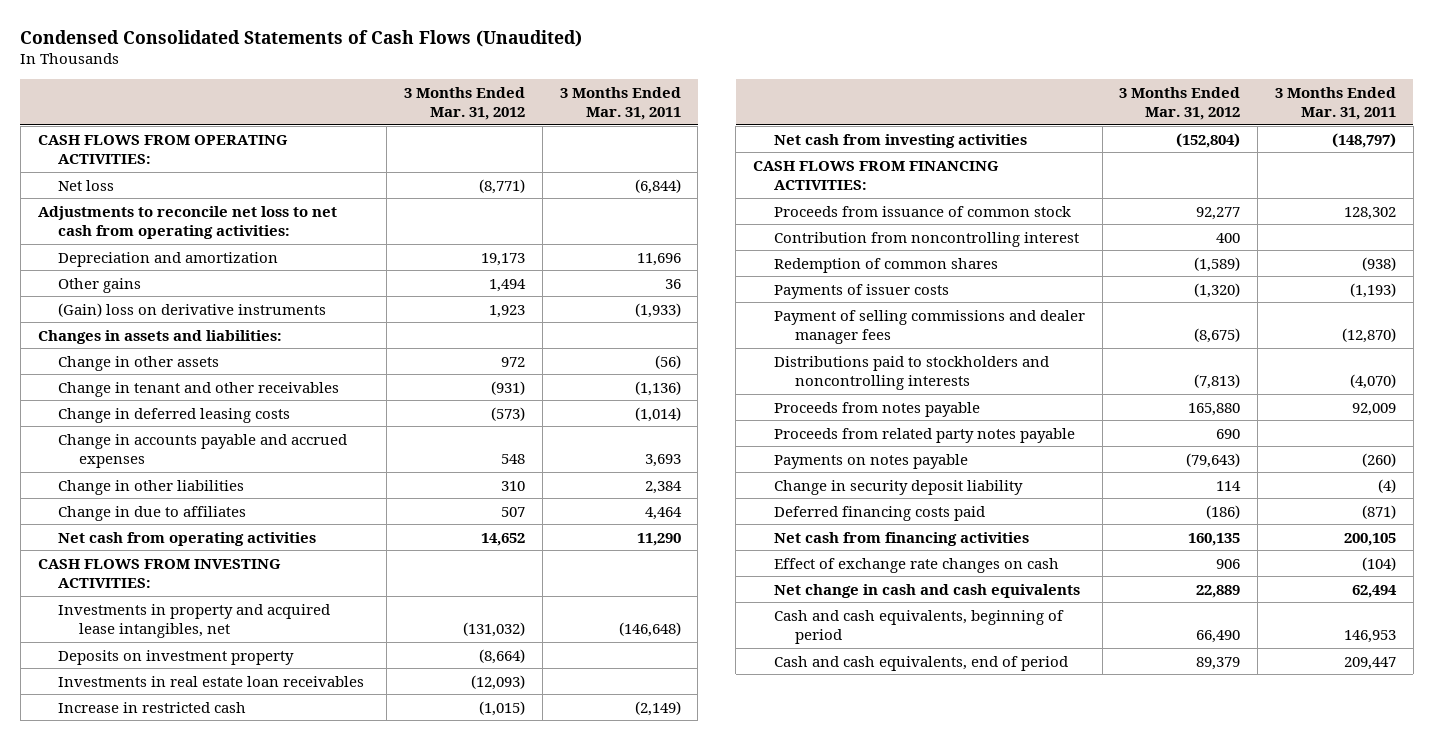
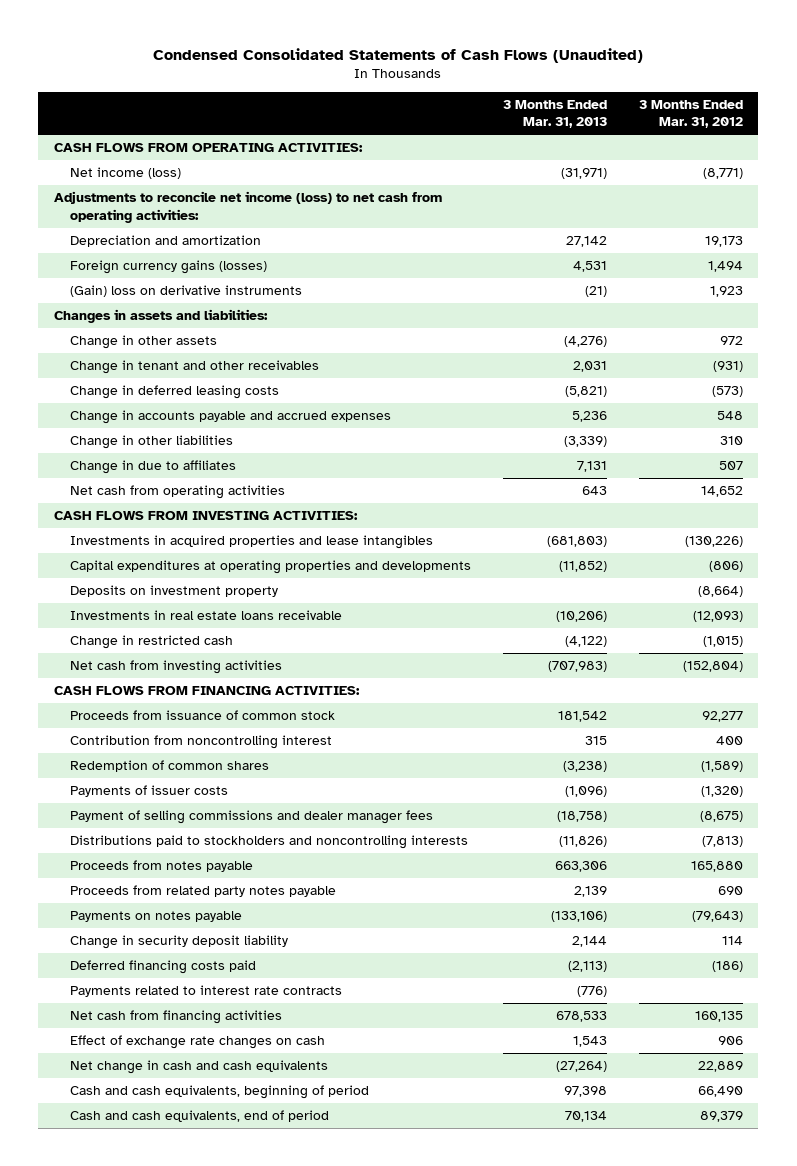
- | 3 Months Ended Mar. 31, 2012 | 3 Months Ended Mar. 31, 2011
+ | 3 Months Ended Mar. 31, 2013 | 3 Months Ended Mar. 31, 2012
- Net loss | (8,771) | (6,844)
- Adjustments to reconcile net loss to net cash from operating activities:
+ Net income (loss) | (31,971) | (8,771)
+ Adjustments to reconcile net income (loss) to net cash from operating activities:
- Other gains | 1,494 | 36
+ Foreign currency gains (losses) | 4,531 | 1,494
- Investments in property and acquired lease intangibles, net | (131,032) | (146,648)
+ Investments in acquired properties and lease intangibles | (681,803) | (130,226)
+ Capital expenditures at operating properties and developments | (11,852) | (806)
- Investments in real estate loan receivables | (12,093) |
- Increase in restricted cash | (1,015) | (2,149)
+ Investments in real estate loans receivable | (10,206) | (12,093)
+ Change in restricted cash | (4,122) | (1,015)
+ Payments related to interest rate contracts | (776) |

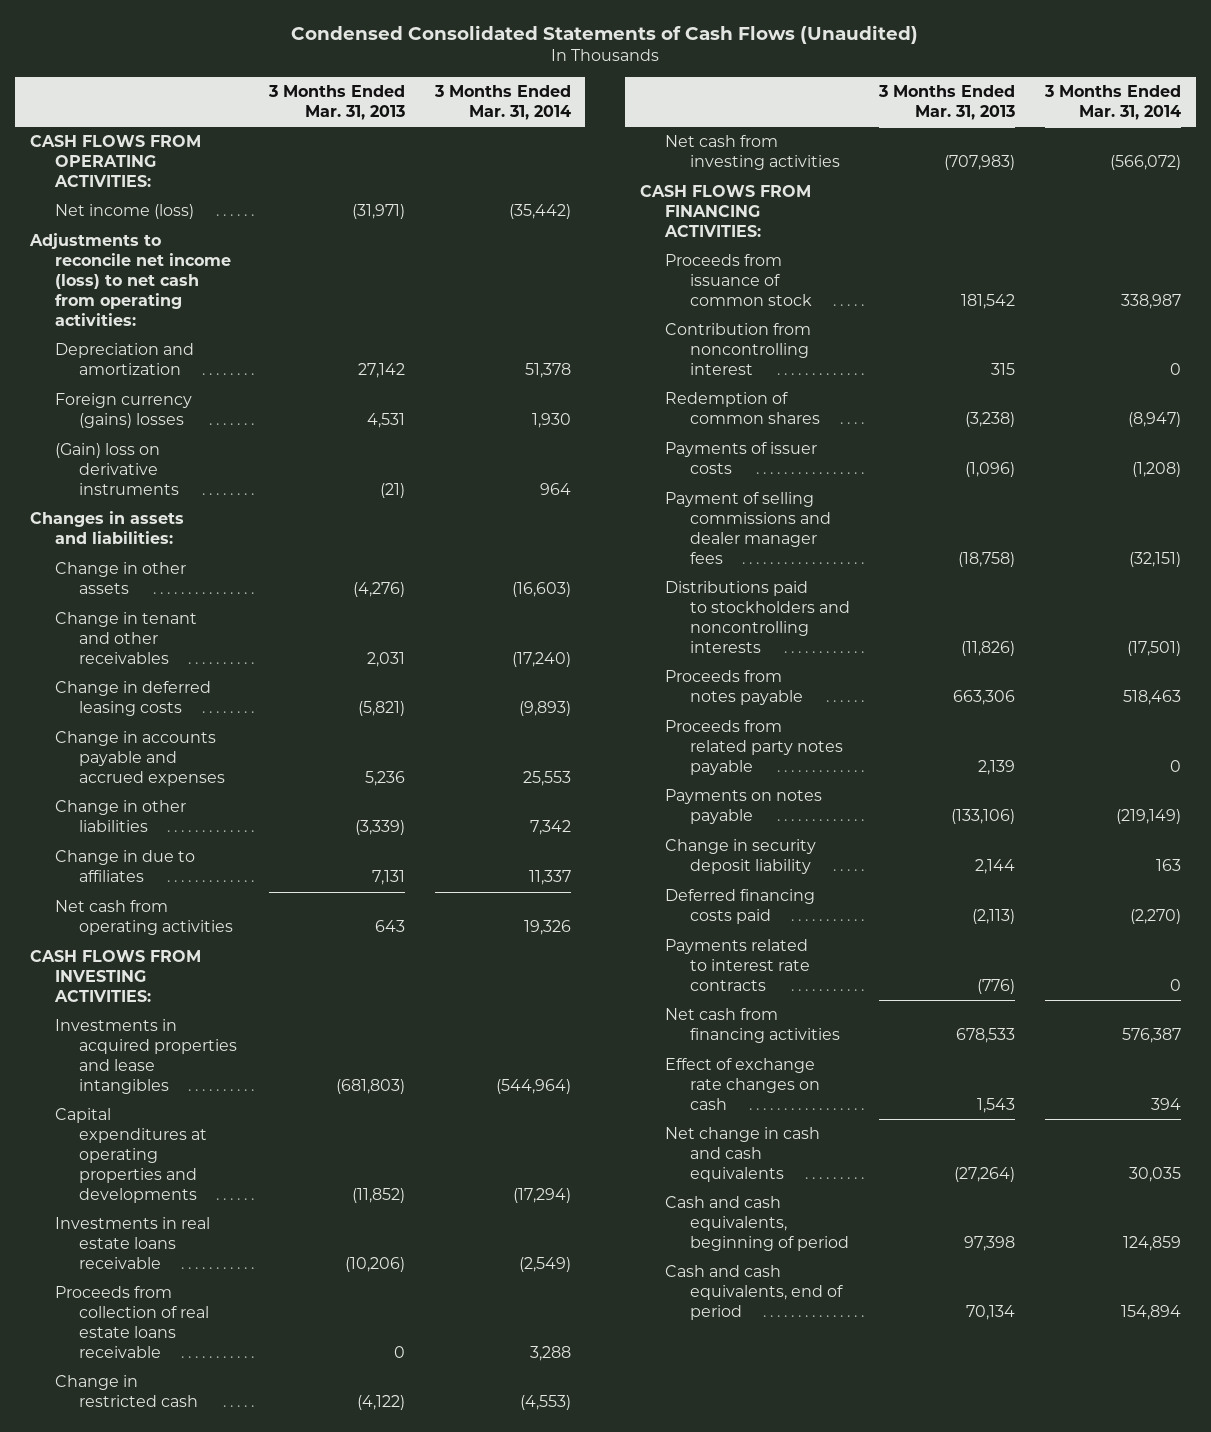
- | 3 Months Ended Mar. 31, 2013 | 3 Months Ended Mar. 31, 2012
+ | 3 Months Ended Mar. 31, 2013 | 3 Months Ended Mar. 31, 2014
- Foreign currency gains (losses) | 4,531 | 1,494
+ Foreign currency (gains) losses | 4,531 | 1,930
- Deposits on investment property | | (8,664)
+ Proceeds from collection of real estate loans receivable | 0 | 3,288

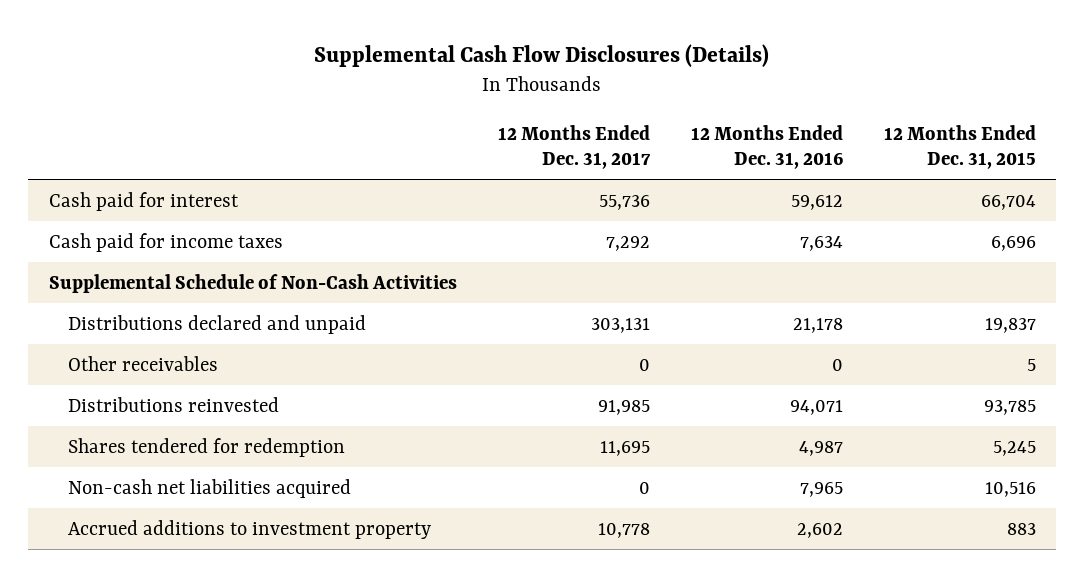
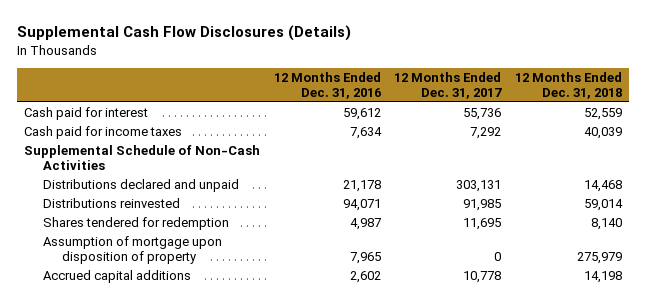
- | 12 Months Ended Dec. 31, 2017 | 12 Months Ended Dec. 31, 2016 | 12 Months Ended Dec. 31, 2015
+ | 12 Months Ended Dec. 31, 2016 | 12 Months Ended Dec. 31, 2017 | 12 Months Ended Dec. 31, 2018
- Other receivables | 0 | 0 | 5
- Non-cash net liabilities acquired | 0 | 7,965 | 10,516
- Accrued additions to investment property | 10,778 | 2,602 | 883
+ Assumption of mortgage upon disposition of property | 7,965 | 0 | 275,979
+ Accrued capital additions | 2,602 | 10,778 | 14,198

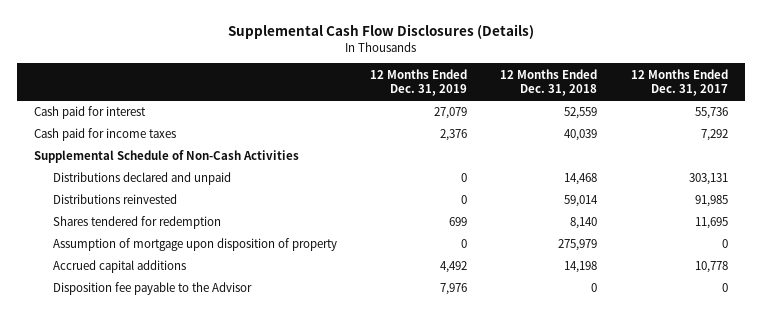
- | 12 Months Ended Dec. 31, 2016 | 12 Months Ended Dec. 31, 2017 | 12 Months Ended Dec. 31, 2018
+ | 12 Months Ended Dec. 31, 2019 | 12 Months Ended Dec. 31, 2018 | 12 Months Ended Dec. 31, 2017
+ Disposition fee payable to the Advisor | 7,976 | 0 | 0

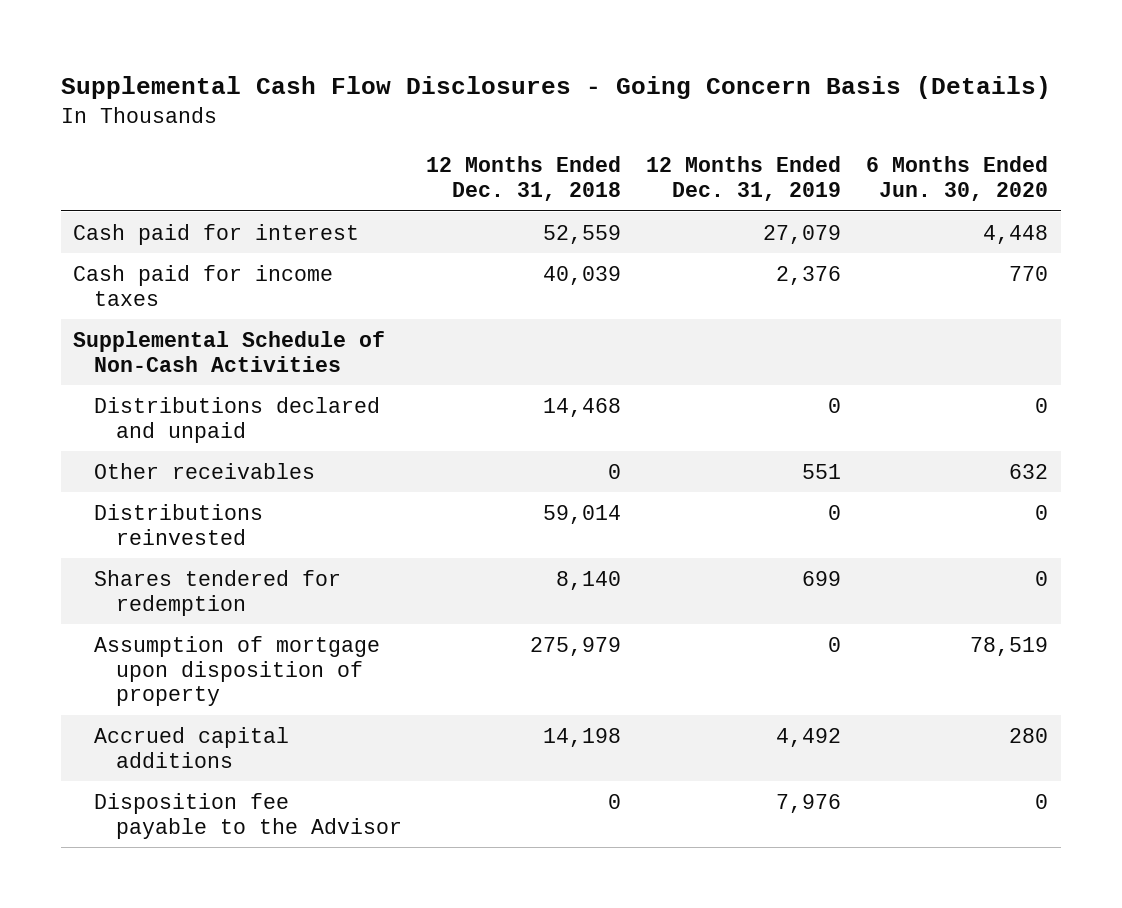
- Supplemental Cash Flow Disclosures (Details)
+ Supplemental Cash Flow Disclosures - Going Concern Basis (Details)
- | 12 Months Ended Dec. 31, 2019 | 12 Months Ended Dec. 31, 2018 | 12 Months Ended Dec. 31, 2017
+ | 12 Months Ended Dec. 31, 2018 | 12 Months Ended Dec. 31, 2019 | 6 Months Ended Jun. 30, 2020
+ Other receivables | 0 | 551 | 632

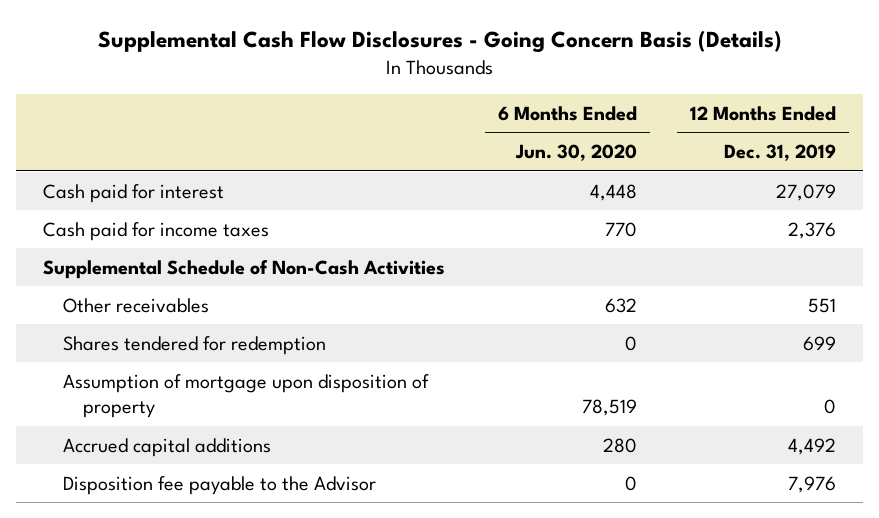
- | 12 Months Ended Dec. 31, 2018 | 12 Months Ended Dec. 31, 2019 | 6 Months Ended Jun. 30, 2020
+ | 6 Months Ended Jun. 30, 2020 | 12 Months Ended Dec. 31, 2019
- Distributions declared and unpaid | 14,468 | 0 | 0
- Distributions reinvested | 59,014 | 0 | 0

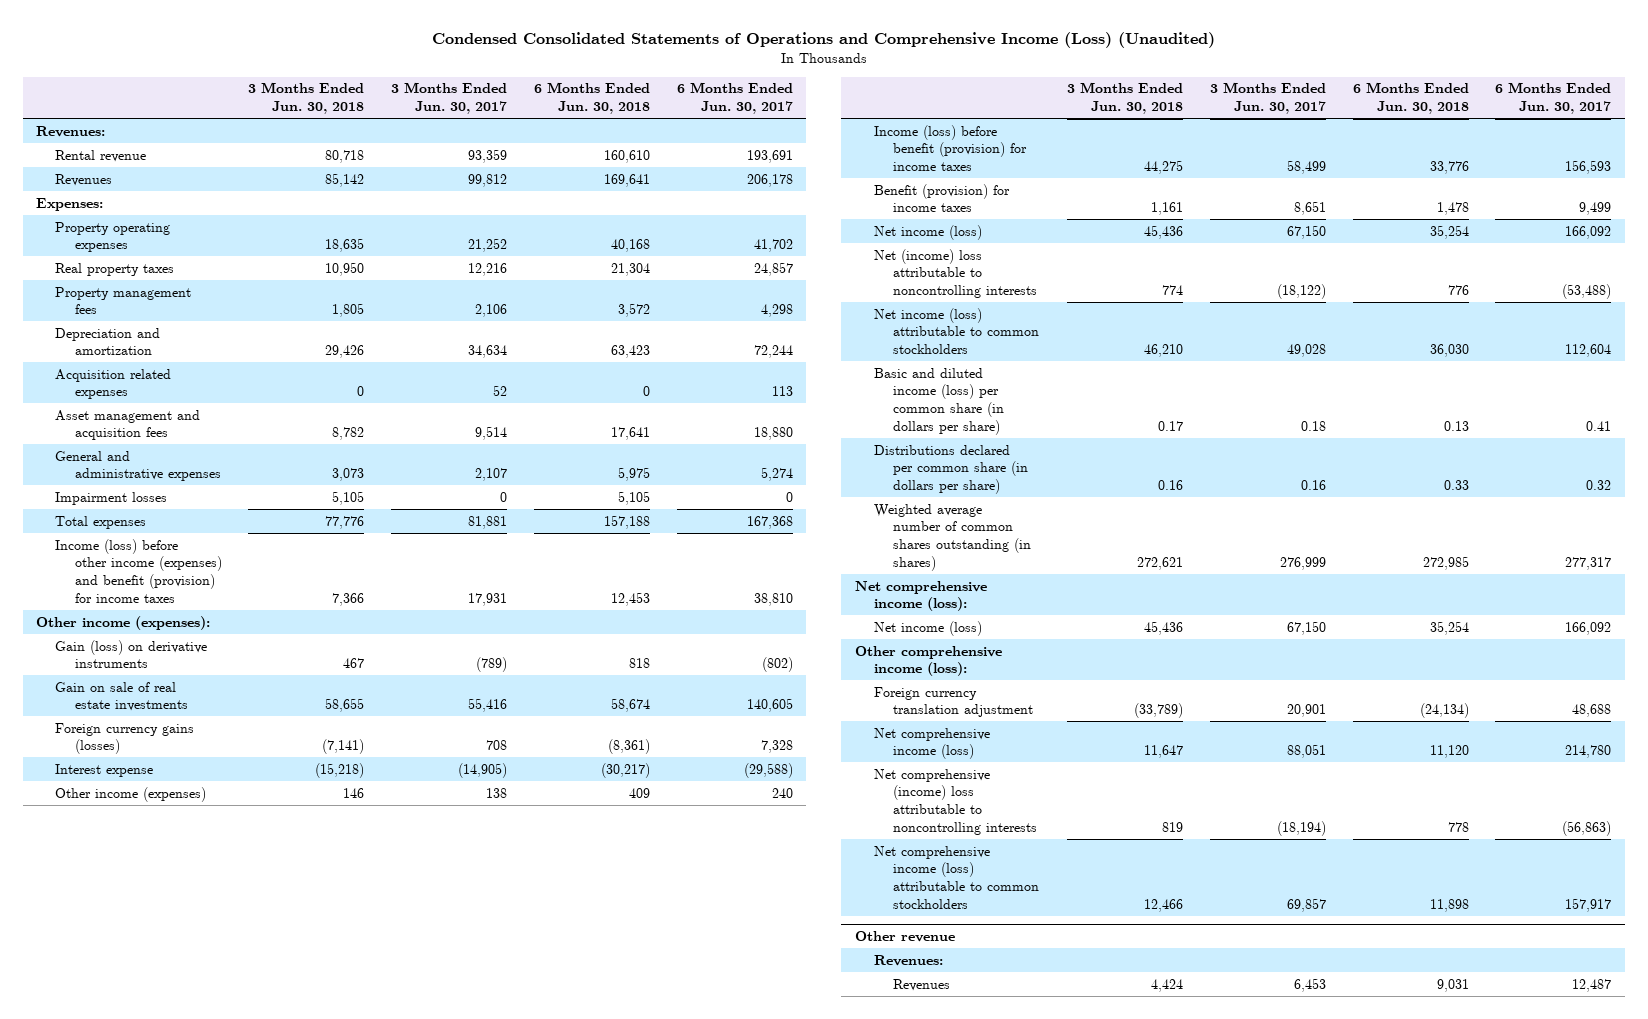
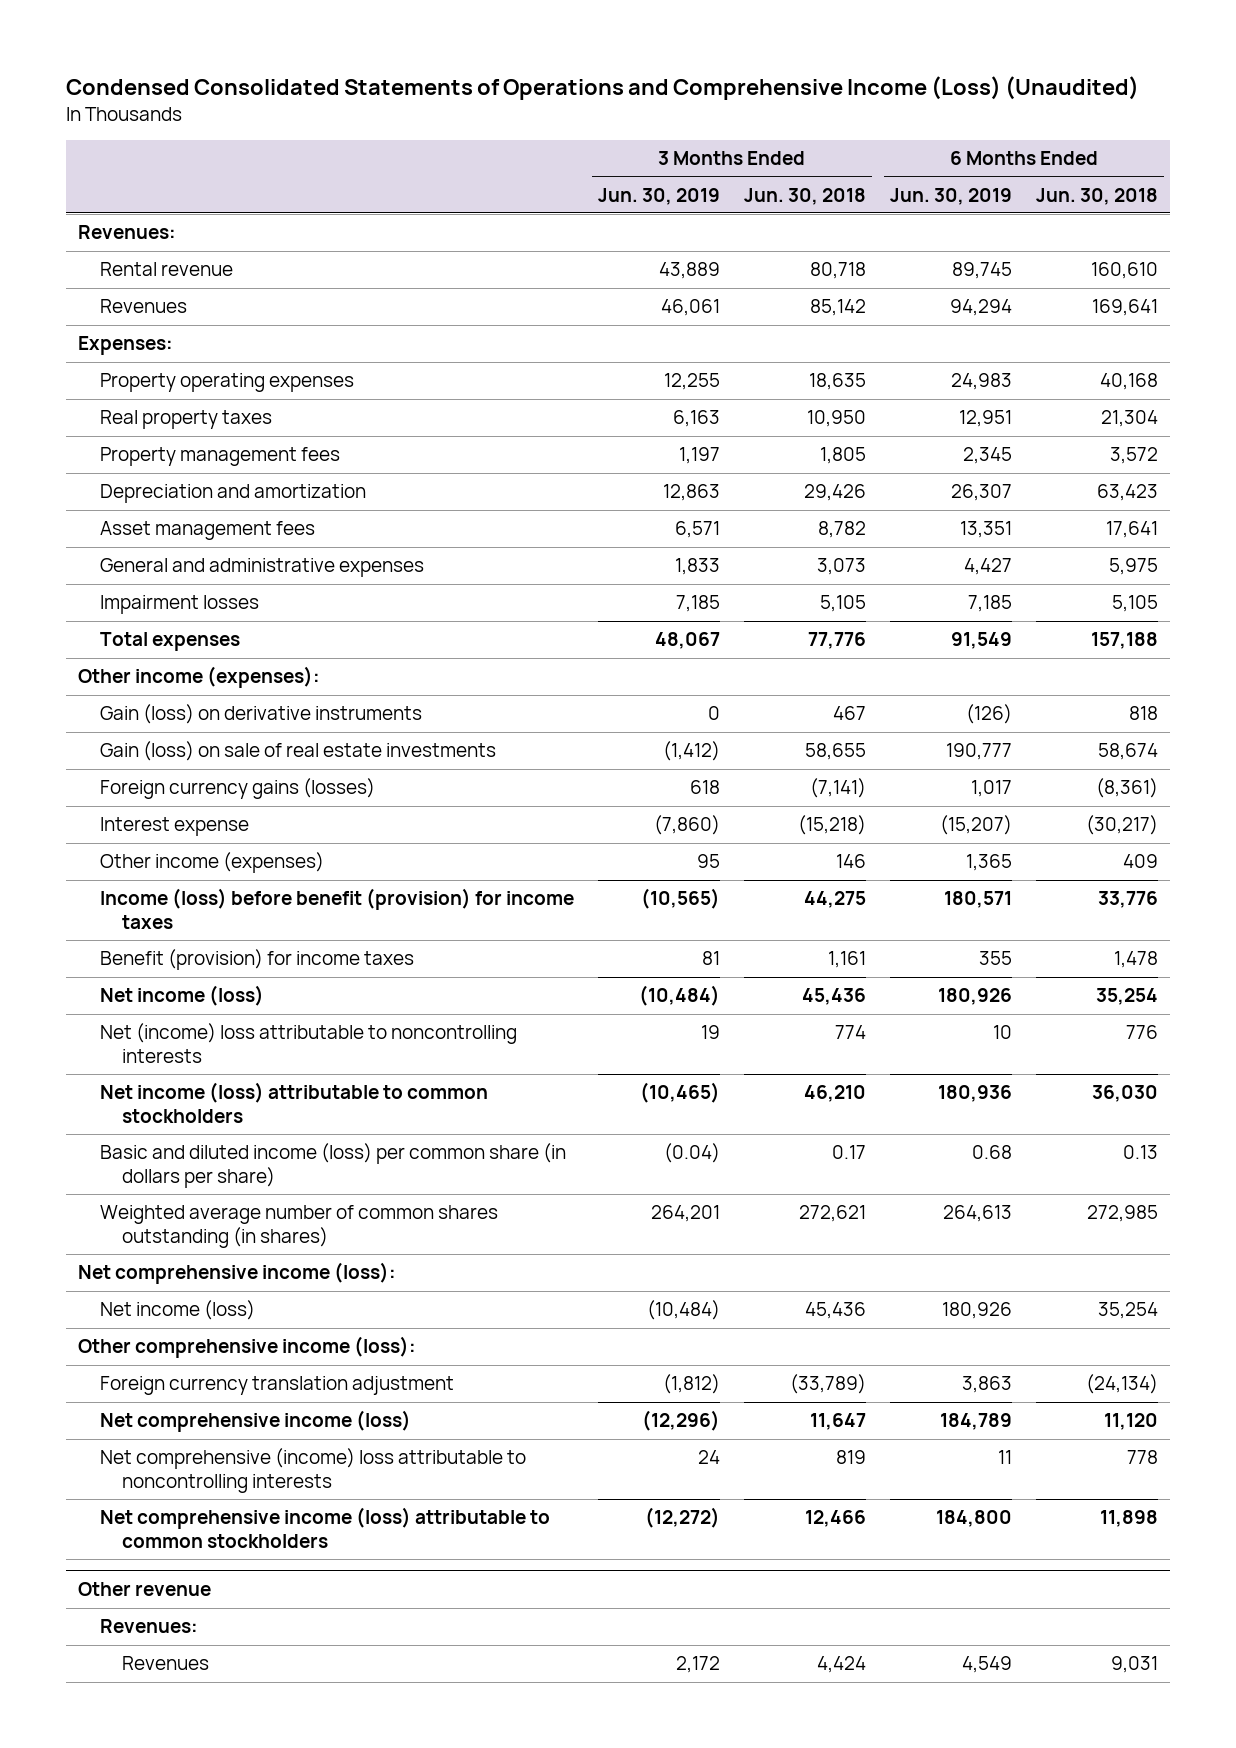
- | 3 Months Ended Jun. 30, 2018 | 3 Months Ended Jun. 30, 2017 | 6 Months Ended Jun. 30, 2018 | 6 Months Ended Jun. 30, 2017
+ | 3 Months Ended Jun. 30, 2019 | 3 Months Ended Jun. 30, 2018 | 6 Months Ended Jun. 30, 2019 | 6 Months Ended Jun. 30, 2018
- Acquisition related expenses | 0 | 52 | 0 | 113
- Asset management and acquisition fees | 8,782 | 9,514 | 17,641 | 18,880
+ Asset management fees | 6,571 | 8,782 | 13,351 | 17,641
- Income (loss) before other income (expenses) and benefit (provision) for income taxes | 7,366 | 17,931 | 12,453 | 38,810
- Gain on sale of real estate investments | 58,655 | 55,416 | 58,674 | 140,605
+ Gain (loss) on sale of real estate investments | (1,412) | 58,655 | 190,777 | 58,674
- Distributions declared per common share (in dollars per share) | 0.16 | 0.16 | 0.33 | 0.32

